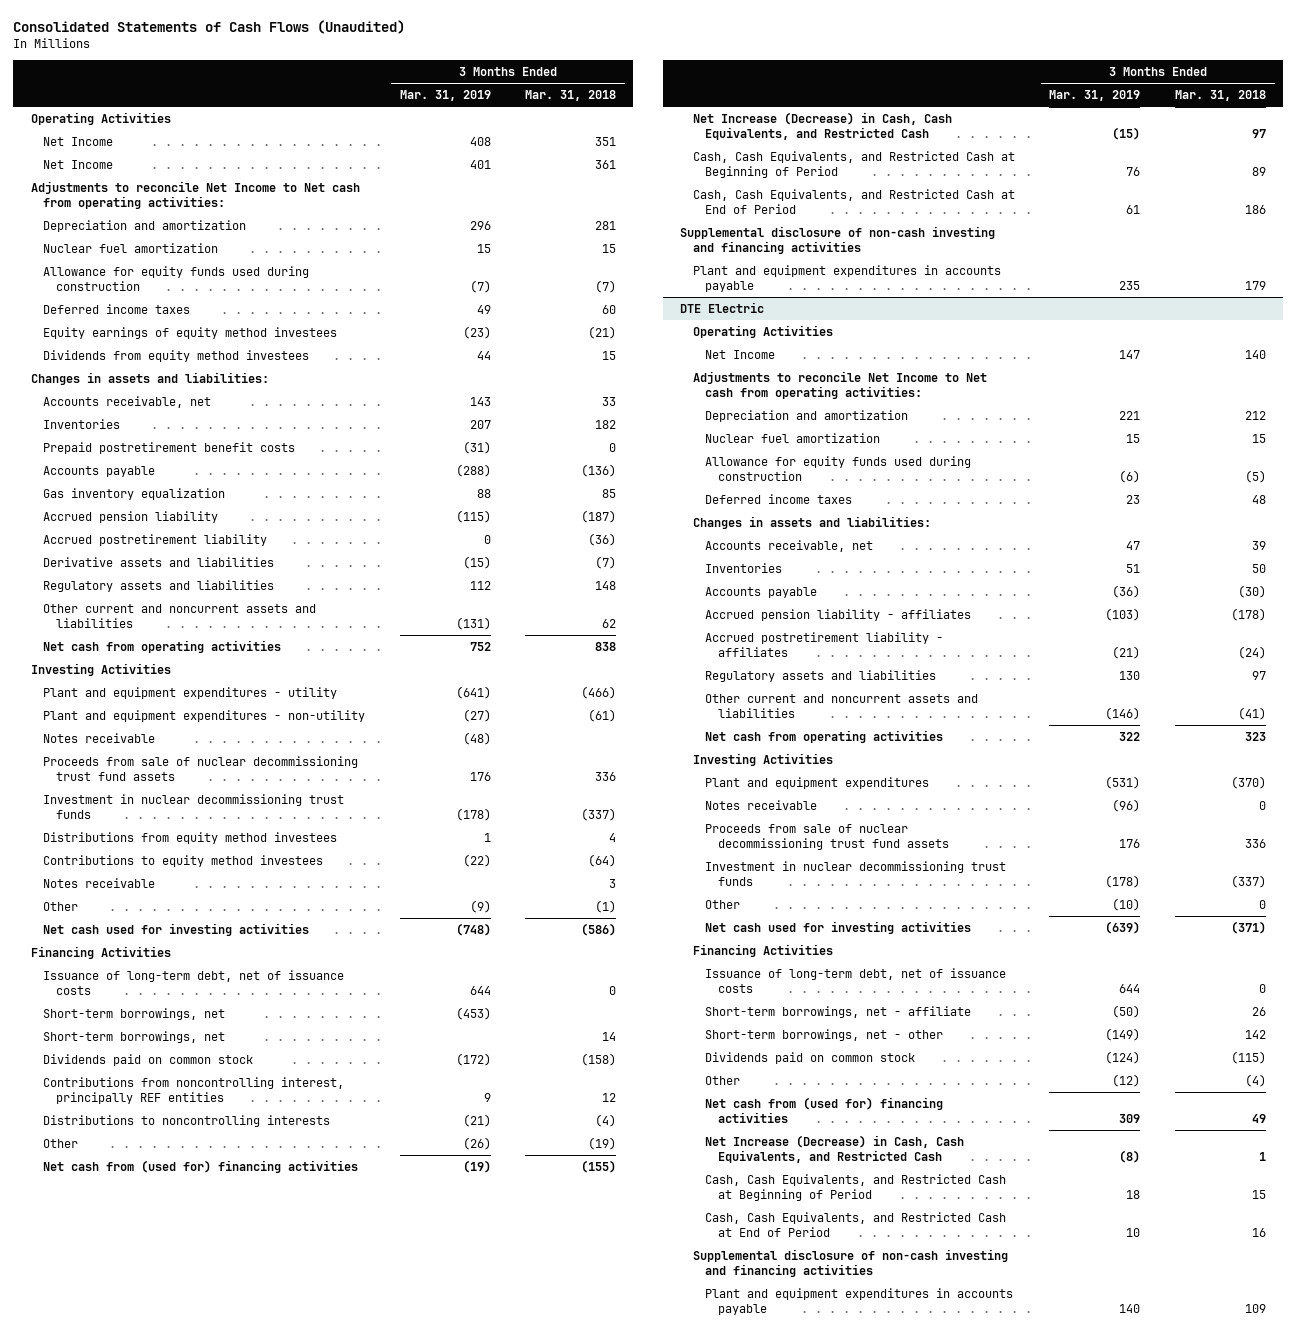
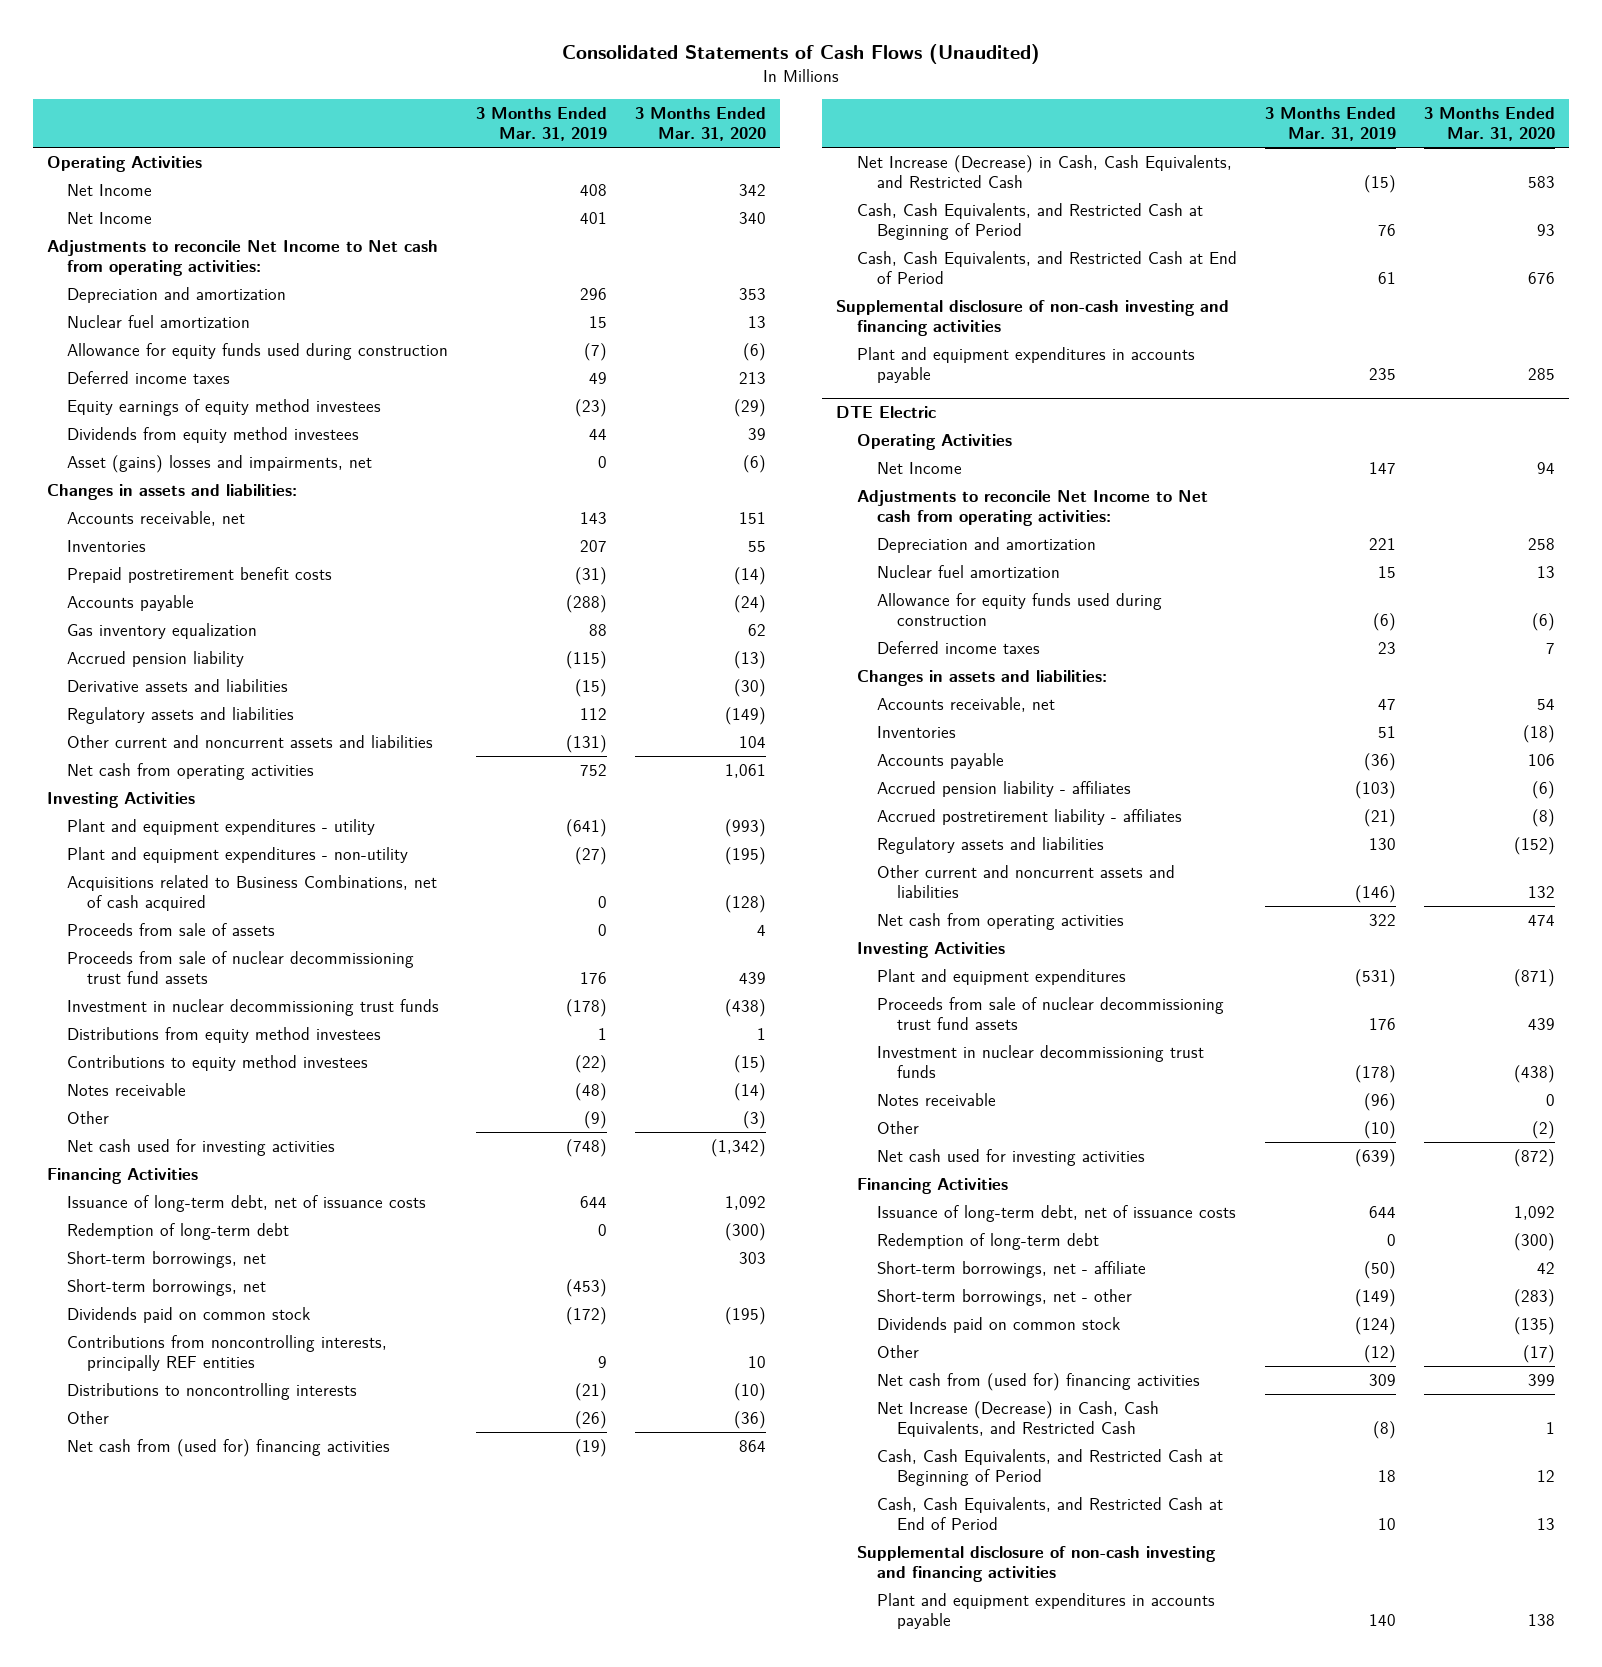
- | 3 Months Ended Mar. 31, 2019 | 3 Months Ended Mar. 31, 2018
+ | 3 Months Ended Mar. 31, 2019 | 3 Months Ended Mar. 31, 2020
+ Asset (gains) losses and impairments, net | 0 | (6)
- Accrued postretirement liability | 0 | (36)
+ Acquisitions related to Business Combinations, net of cash acquired | 0 | (128)
+ Proceeds from sale of assets | 0 | 4
- Notes receivable | | 3
moved down: Notes receivable | (48) | (14)
+ Redemption of long-term debt | 0 | (300)
moved down: Short-term borrowings, net | (453) |
- Contributions from noncontrolling interest, principally REF entities | 9 | 12
+ Contributions from noncontrolling interests, principally REF entities | 9 | 10
@ DTE Electric
moved down: Notes receivable | (96) | 0
+ Redemption of long-term debt | 0 | (300)

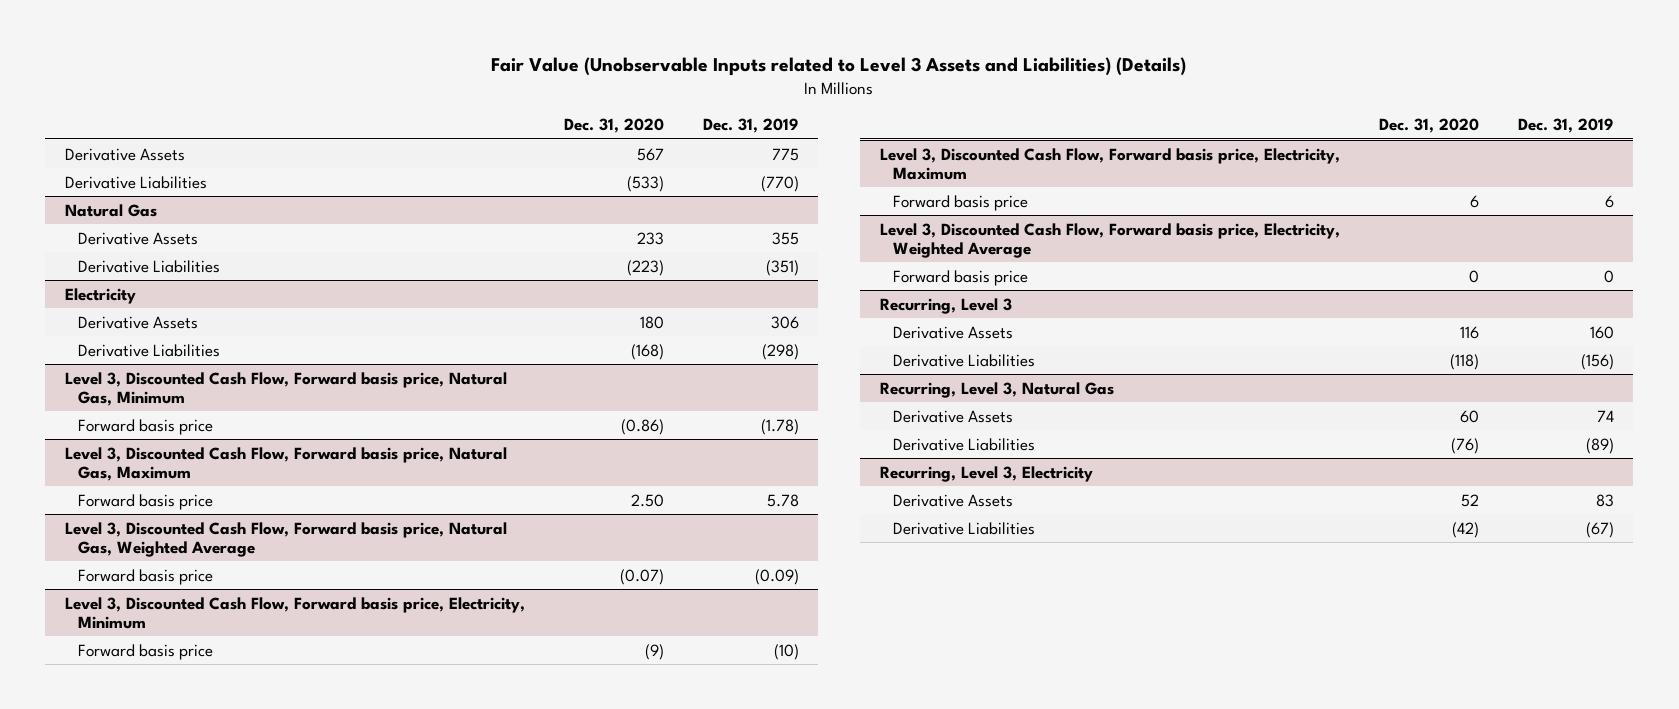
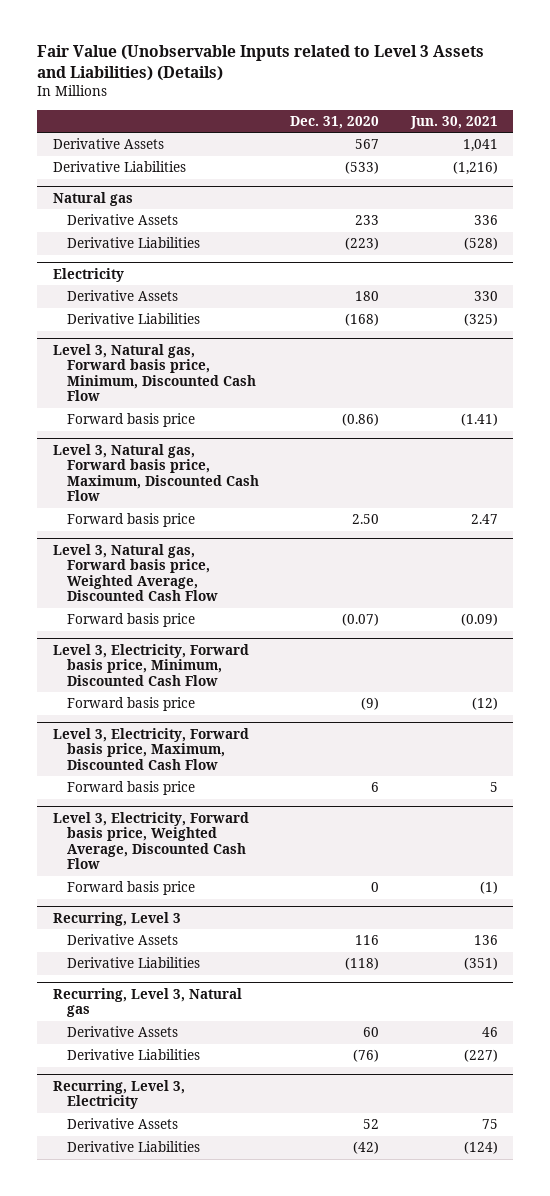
- | Dec. 31, 2020 | Dec. 31, 2019
+ | Dec. 31, 2020 | Jun. 30, 2021
- Natural Gas
+ Natural gas
- Level 3, Discounted Cash Flow, Forward basis price, Natural Gas, Minimum
+ Level 3, Natural gas, Forward basis price, Minimum, Discounted Cash Flow
- Level 3, Discounted Cash Flow, Forward basis price, Natural Gas, Maximum
+ Level 3, Natural gas, Forward basis price, Maximum, Discounted Cash Flow
- Level 3, Discounted Cash Flow, Forward basis price, Natural Gas, Weighted Average
+ Level 3, Natural gas, Forward basis price, Weighted Average, Discounted Cash Flow
- Level 3, Discounted Cash Flow, Forward basis price, Electricity, Minimum
+ Level 3, Electricity, Forward basis price, Minimum, Discounted Cash Flow
- Level 3, Discounted Cash Flow, Forward basis price, Electricity, Maximum
+ Level 3, Electricity, Forward basis price, Maximum, Discounted Cash Flow
- Level 3, Discounted Cash Flow, Forward basis price, Electricity, Weighted Average
+ Level 3, Electricity, Forward basis price, Weighted Average, Discounted Cash Flow
- Recurring, Level 3, Natural Gas
+ Recurring, Level 3, Natural gas

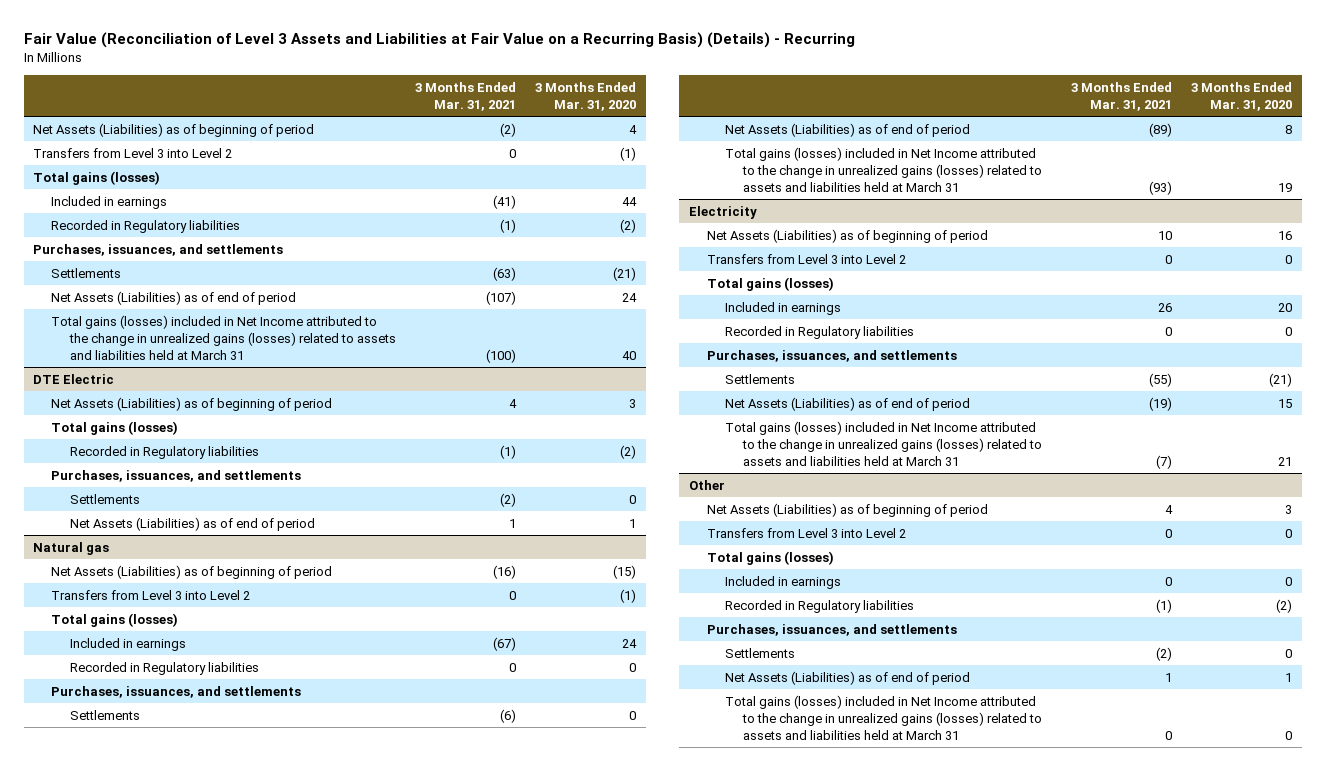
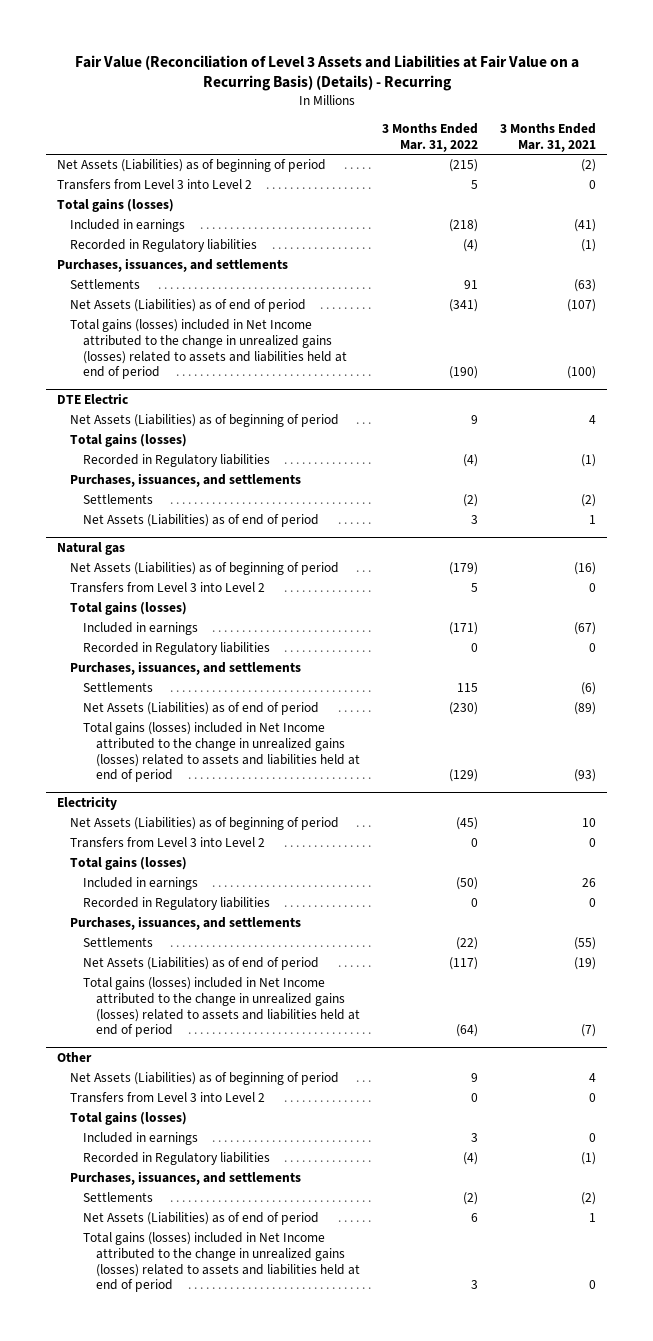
- | 3 Months Ended Mar. 31, 2021 | 3 Months Ended Mar. 31, 2020
+ | 3 Months Ended Mar. 31, 2022 | 3 Months Ended Mar. 31, 2021
- Total gains (losses) included in Net Income attributed to the change in unrealized gains (losses) related to assets and liabilities held at March 31 | (100) | 40
+ Total gains (losses) included in Net Income attributed to the change in unrealized gains (losses) related to assets and liabilities held at end of period | (190) | (100)
@ Natural gas
- Total gains (losses) included in Net Income attributed to the change in unrealized gains (losses) related to assets and liabilities held at March 31 | (93) | 19
+ Total gains (losses) included in Net Income attributed to the change in unrealized gains (losses) related to assets and liabilities held at end of period | (129) | (93)
@ Electricity
- Total gains (losses) included in Net Income attributed to the change in unrealized gains (losses) related to assets and liabilities held at March 31 | (7) | 21
+ Total gains (losses) included in Net Income attributed to the change in unrealized gains (losses) related to assets and liabilities held at end of period | (64) | (7)
@ Other
- Total gains (losses) included in Net Income attributed to the change in unrealized gains (losses) related to assets and liabilities held at March 31 | 0 | 0
+ Total gains (losses) included in Net Income attributed to the change in unrealized gains (losses) related to assets and liabilities held at end of period | 3 | 0

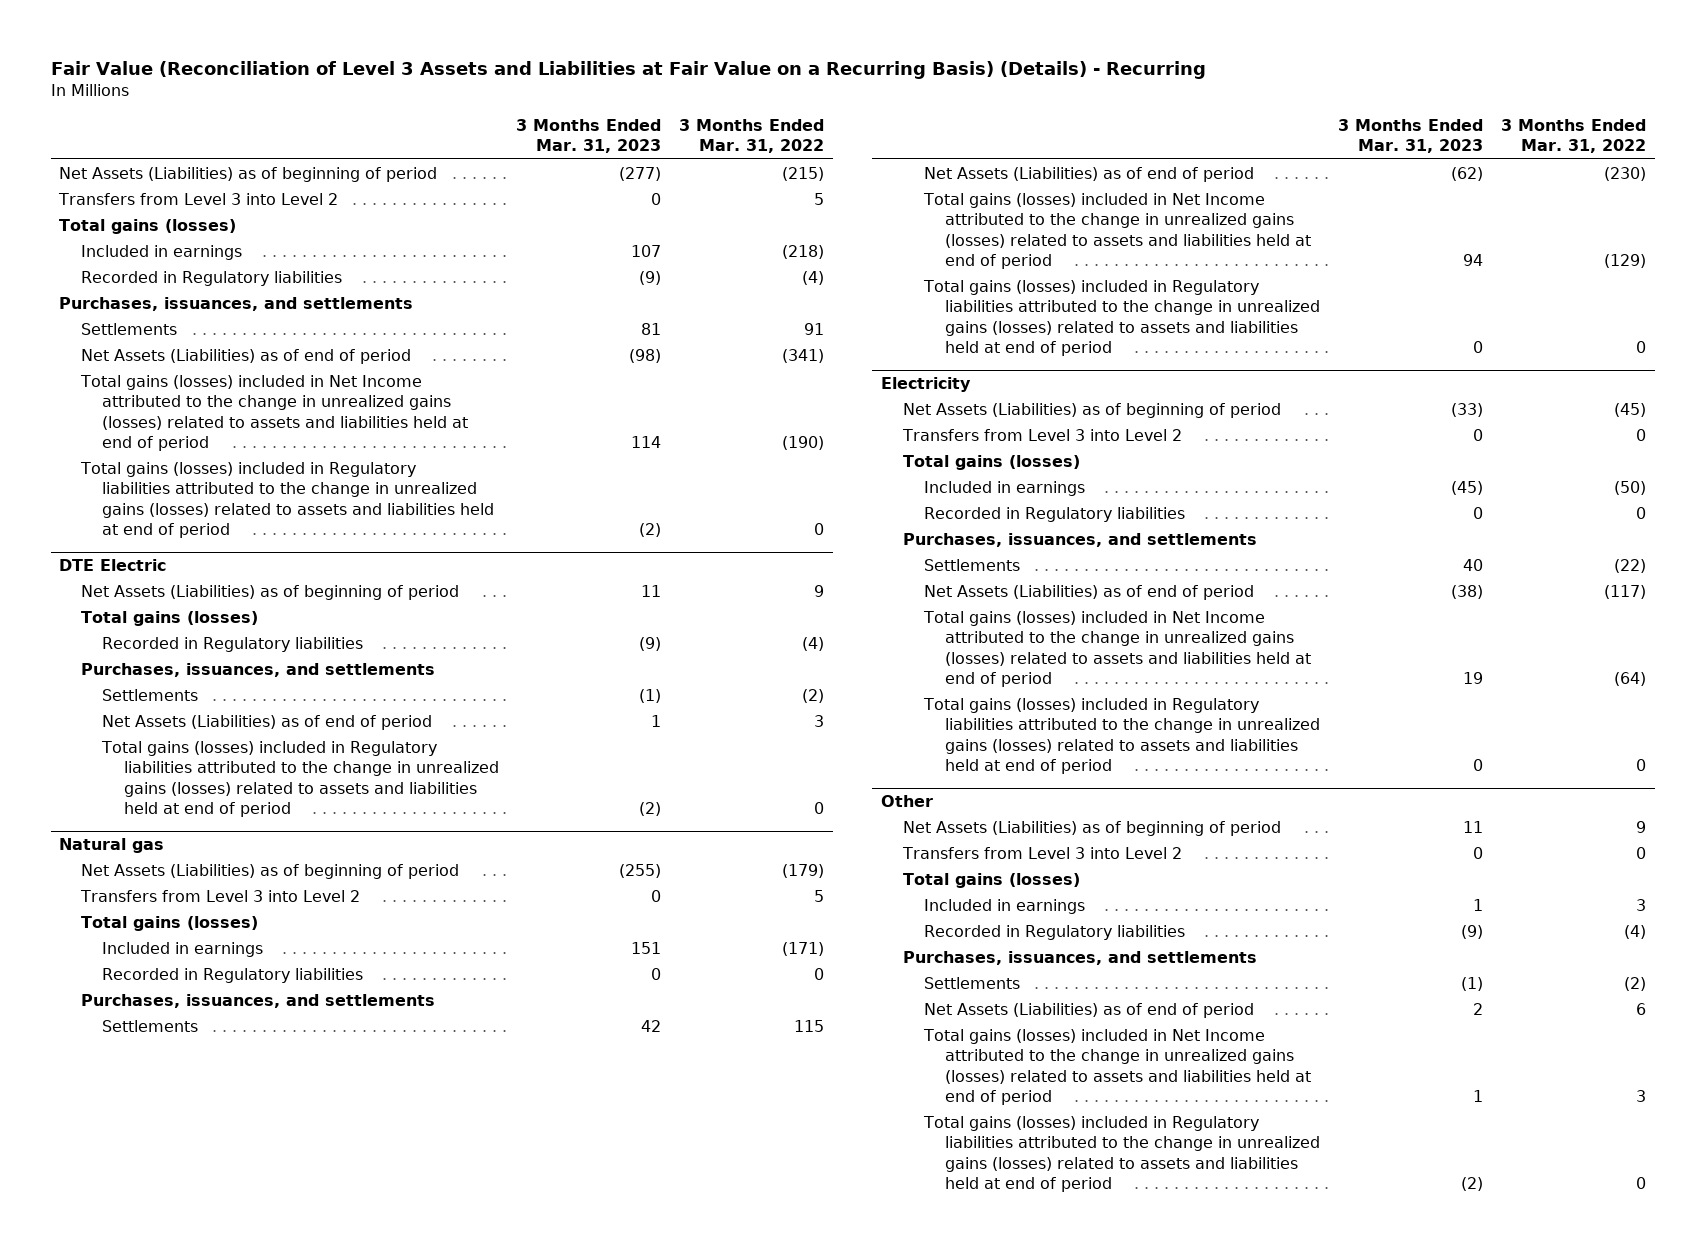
- | 3 Months Ended Mar. 31, 2022 | 3 Months Ended Mar. 31, 2021
+ | 3 Months Ended Mar. 31, 2023 | 3 Months Ended Mar. 31, 2022
+ Total gains (losses) included in Regulatory liabilities attributed to the change in unrealized gains (losses) related to assets and liabilities held at end of period | (2) | 0
@ DTE Electric
+ Total gains (losses) included in Regulatory liabilities attributed to the change in unrealized gains (losses) related to assets and liabilities held at end of period | (2) | 0
@ Natural gas
+ Total gains (losses) included in Regulatory liabilities attributed to the change in unrealized gains (losses) related to assets and liabilities held at end of period | 0 | 0
@ Electricity
+ Total gains (losses) included in Regulatory liabilities attributed to the change in unrealized gains (losses) related to assets and liabilities held at end of period | 0 | 0
@ Other
+ Total gains (losses) included in Regulatory liabilities attributed to the change in unrealized gains (losses) related to assets and liabilities held at end of period | (2) | 0

